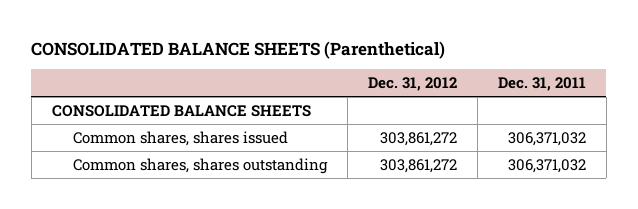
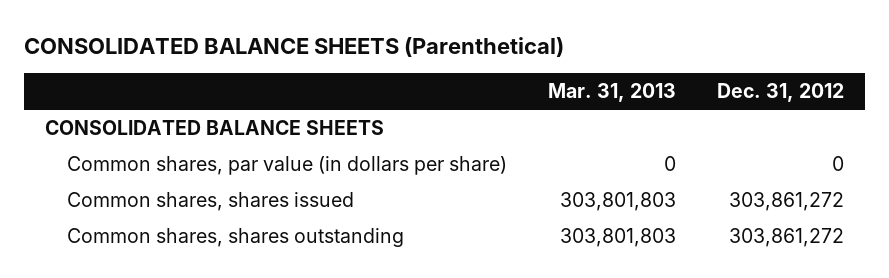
- | Dec. 31, 2012 | Dec. 31, 2011
+ | Mar. 31, 2013 | Dec. 31, 2012
+ Common shares, par value (in dollars per share) | 0 | 0

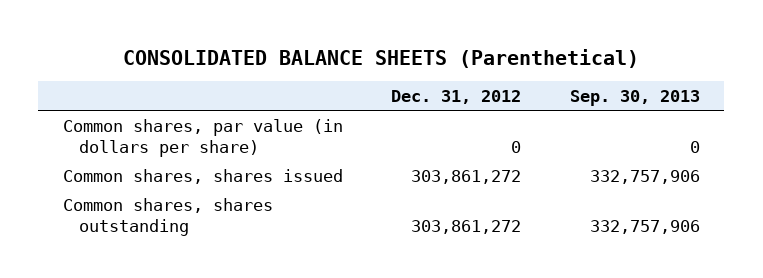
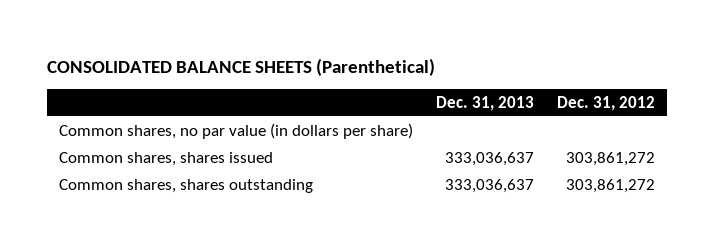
- | Dec. 31, 2012 | Sep. 30, 2013
+ | Dec. 31, 2013 | Dec. 31, 2012
- Common shares, par value (in dollars per share) | 0 | 0
+ Common shares, no par value (in dollars per share)

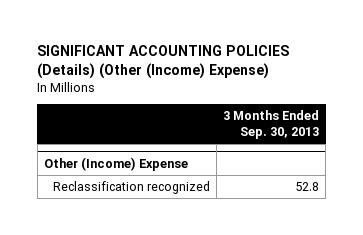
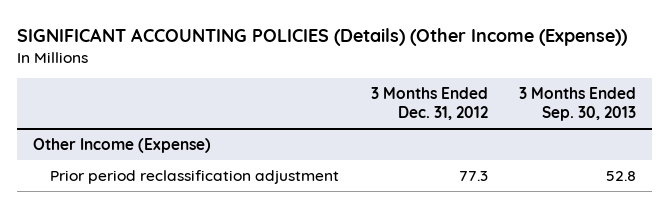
- SIGNIFICANT ACCOUNTING POLICIES (Details) (Other (Income) Expense)
+ SIGNIFICANT ACCOUNTING POLICIES (Details) (Other Income (Expense))
- | 3 Months Ended Sep. 30, 2013
+ | 3 Months Ended Dec. 31, 2012 | 3 Months Ended Sep. 30, 2013
- Other (Income) Expense
- Reclassification recognized | 52.8
+ Other Income (Expense)
+ Prior period reclassification adjustment | 77.3 | 52.8

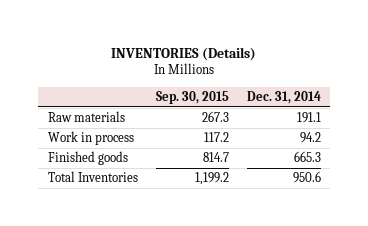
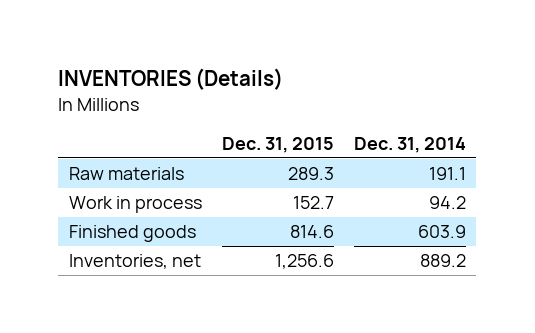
- | Sep. 30, 2015 | Dec. 31, 2014
+ | Dec. 31, 2015 | Dec. 31, 2014
- Finished goods | 814.7 | 665.3
- Total Inventories | 1,199.2 | 950.6
+ Finished goods | 814.6 | 603.9
+ Inventories, net | 1,256.6 | 889.2

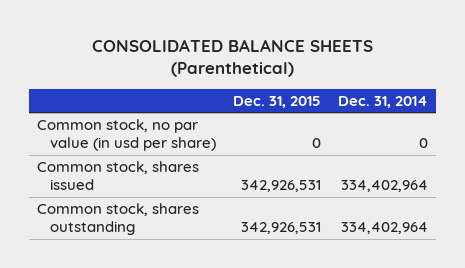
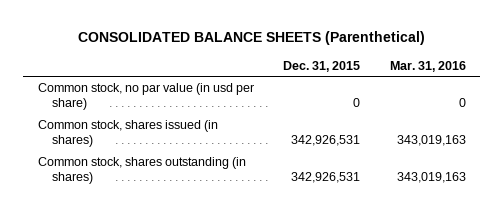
- | Dec. 31, 2015 | Dec. 31, 2014
+ | Dec. 31, 2015 | Mar. 31, 2016
- Common stock, shares issued | 342,926,531 | 334,402,964
- Common stock, shares outstanding | 342,926,531 | 334,402,964
+ Common stock, shares issued (in shares) | 342,926,531 | 343,019,163
+ Common stock, shares outstanding (in shares) | 342,926,531 | 343,019,163

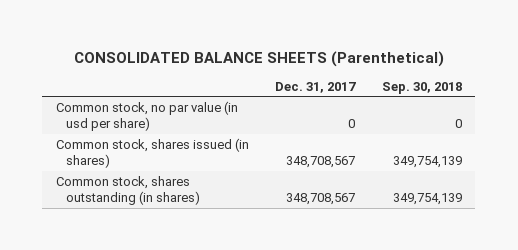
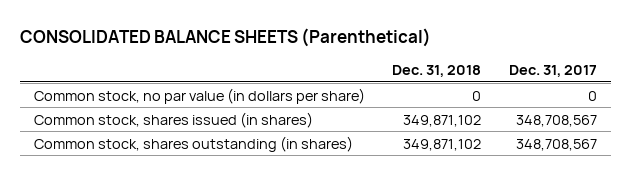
- | Dec. 31, 2017 | Sep. 30, 2018
+ | Dec. 31, 2018 | Dec. 31, 2017
- Common stock, no par value (in usd per share) | 0 | 0
+ Common stock, no par value (in dollars per share) | 0 | 0

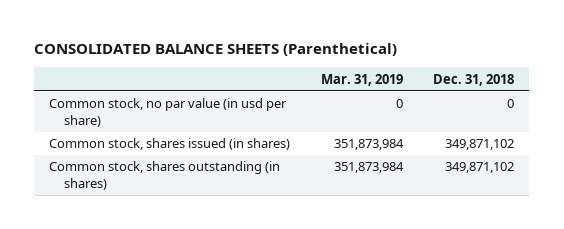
- | Dec. 31, 2018 | Dec. 31, 2017
+ | Mar. 31, 2019 | Dec. 31, 2018
- Common stock, no par value (in dollars per share) | 0 | 0
+ Common stock, no par value (in usd per share) | 0 | 0

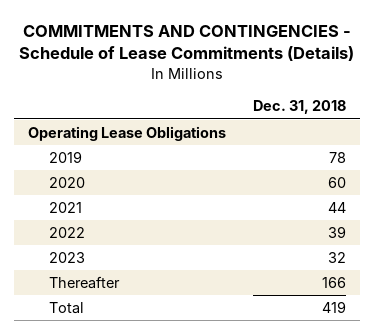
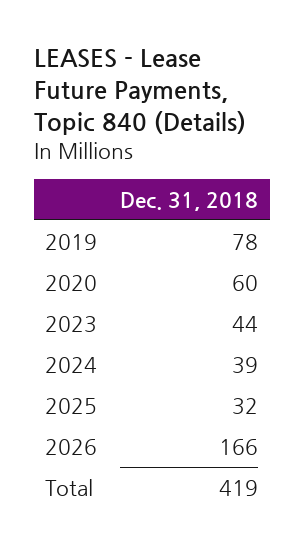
- COMMITMENTS AND CONTINGENCIES - Schedule of Lease Commitments (Details)
+ LEASES - Lease Future Payments, Topic 840 (Details)
- Operating Lease Obligations
- 2021 | 44
- 2022 | 39
- 2023 | 32
- Thereafter | 166
+ 2023 | 44
+ 2024 | 39
+ 2025 | 32
+ 2026 | 166

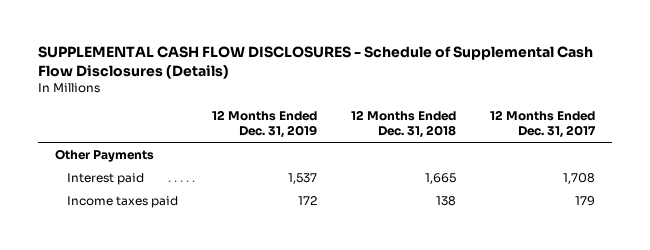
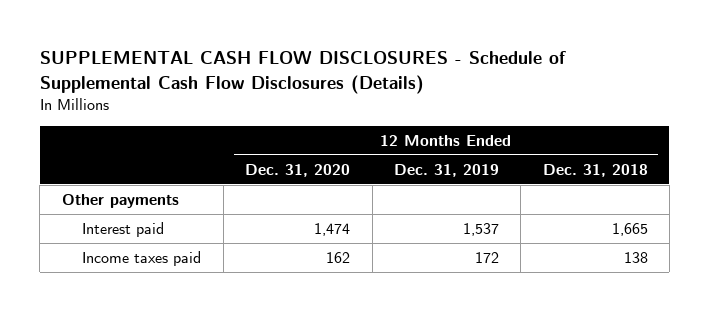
- | 12 Months Ended Dec. 31, 2019 | 12 Months Ended Dec. 31, 2018 | 12 Months Ended Dec. 31, 2017
+ | 12 Months Ended Dec. 31, 2020 | 12 Months Ended Dec. 31, 2019 | 12 Months Ended Dec. 31, 2018
- Other Payments
+ Other payments

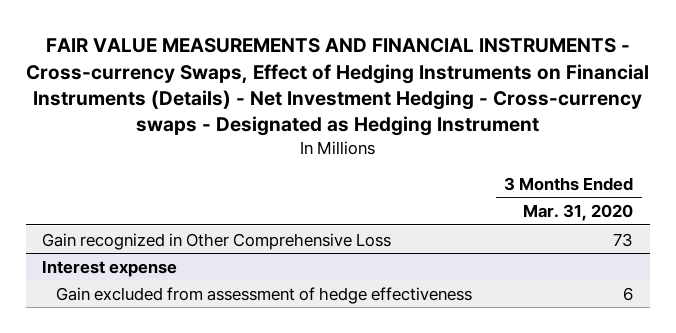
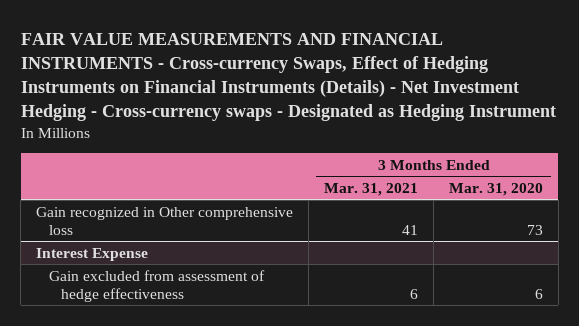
- | 3 Months Ended Mar. 31, 2020
+ | 3 Months Ended Mar. 31, 2021 | 3 Months Ended Mar. 31, 2020
- Gain recognized in Other Comprehensive Loss | 73
- Interest expense
+ Gain recognized in Other comprehensive loss | 41 | 73
+ Interest Expense

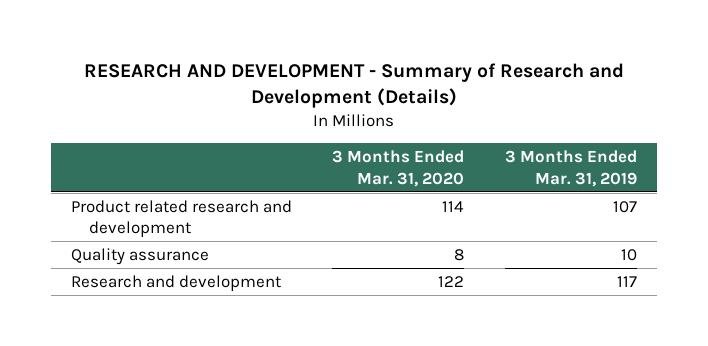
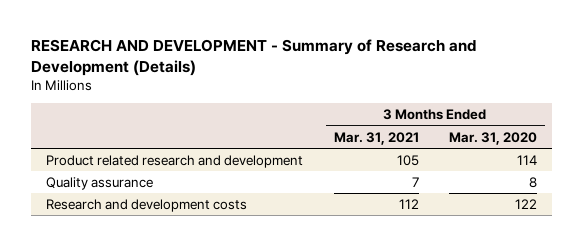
- | 3 Months Ended Mar. 31, 2020 | 3 Months Ended Mar. 31, 2019
+ | 3 Months Ended Mar. 31, 2021 | 3 Months Ended Mar. 31, 2020
- Research and development | 122 | 117
+ Research and development costs | 112 | 122

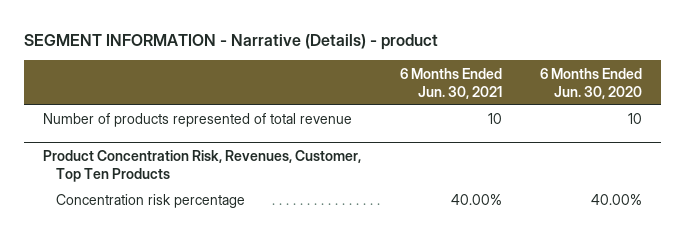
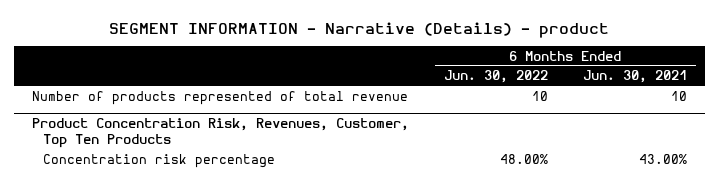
- | 6 Months Ended Jun. 30, 2021 | 6 Months Ended Jun. 30, 2020
+ | 6 Months Ended Jun. 30, 2022 | 6 Months Ended Jun. 30, 2021
@ Product Concentration Risk, Revenues, Customer, Top Ten Products
- Concentration risk percentage | 40.00% | 40.00%
+ Concentration risk percentage | 48.00% | 43.00%

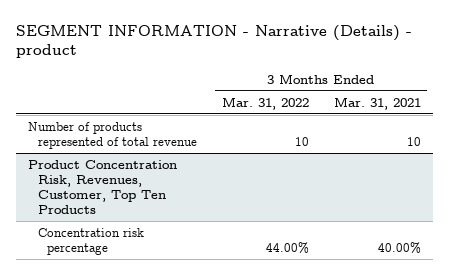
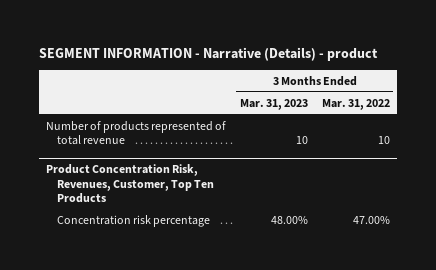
- | 3 Months Ended Mar. 31, 2022 | 3 Months Ended Mar. 31, 2021
+ | 3 Months Ended Mar. 31, 2023 | 3 Months Ended Mar. 31, 2022
@ Product Concentration Risk, Revenues, Customer, Top Ten Products
- Concentration risk percentage | 44.00% | 40.00%
+ Concentration risk percentage | 48.00% | 47.00%

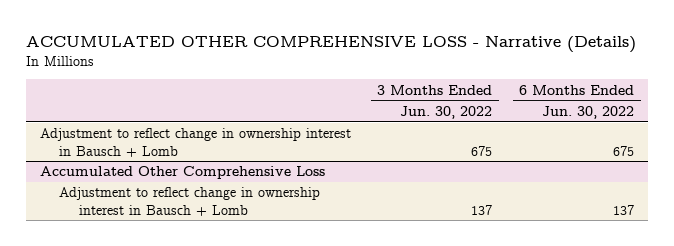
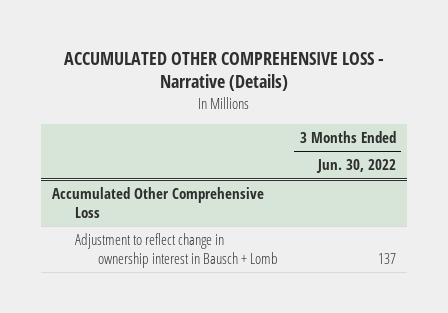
- | 3 Months Ended Jun. 30, 2022 | 6 Months Ended Jun. 30, 2022
+ | 3 Months Ended Jun. 30, 2022
- Adjustment to reflect change in ownership interest in Bausch + Lomb | 675 | 675

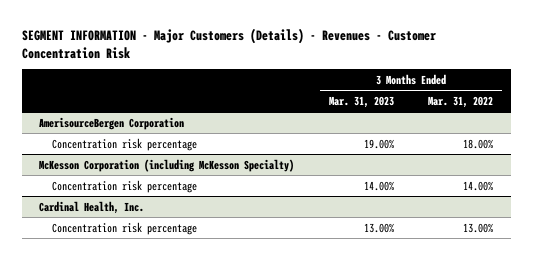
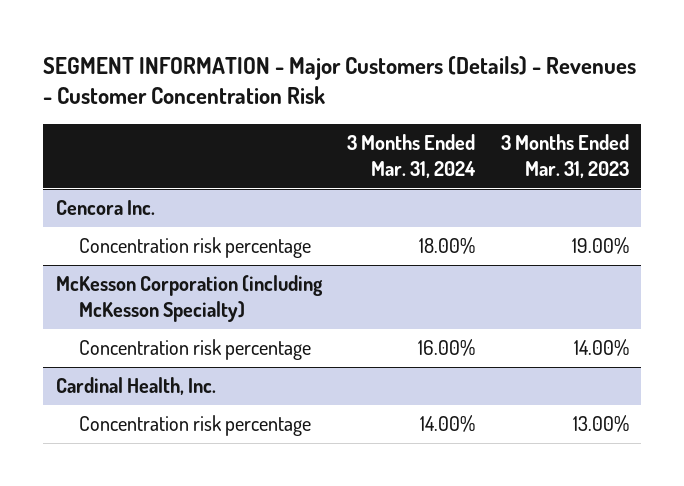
- | 3 Months Ended Mar. 31, 2023 | 3 Months Ended Mar. 31, 2022
+ | 3 Months Ended Mar. 31, 2024 | 3 Months Ended Mar. 31, 2023
- AmerisourceBergen Corporation
+ Cencora Inc.

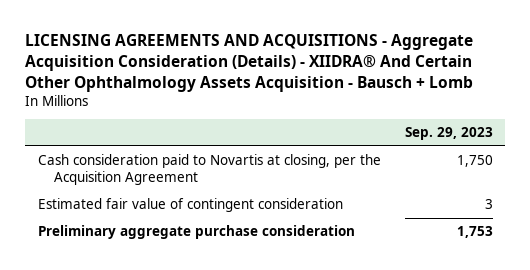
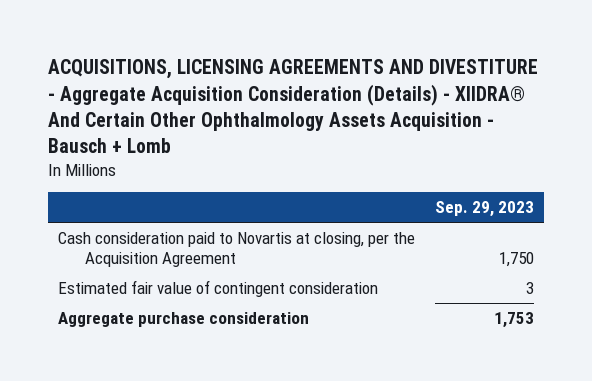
- LICENSING AGREEMENTS AND ACQUISITIONS - Aggregate Acquisition Consideration (Details) - XIIDRA® And Certain Other Ophthalmology Assets Acquisition - Bausch + Lomb
+ ACQUISITIONS, LICENSING AGREEMENTS AND DIVESTITURE - Aggregate Acquisition Consideration (Details) - XIIDRA® And Certain Other Ophthalmology Assets Acquisition - Bausch + Lomb
- Preliminary aggregate purchase consideration | 1,753
+ Aggregate purchase consideration | 1,753

